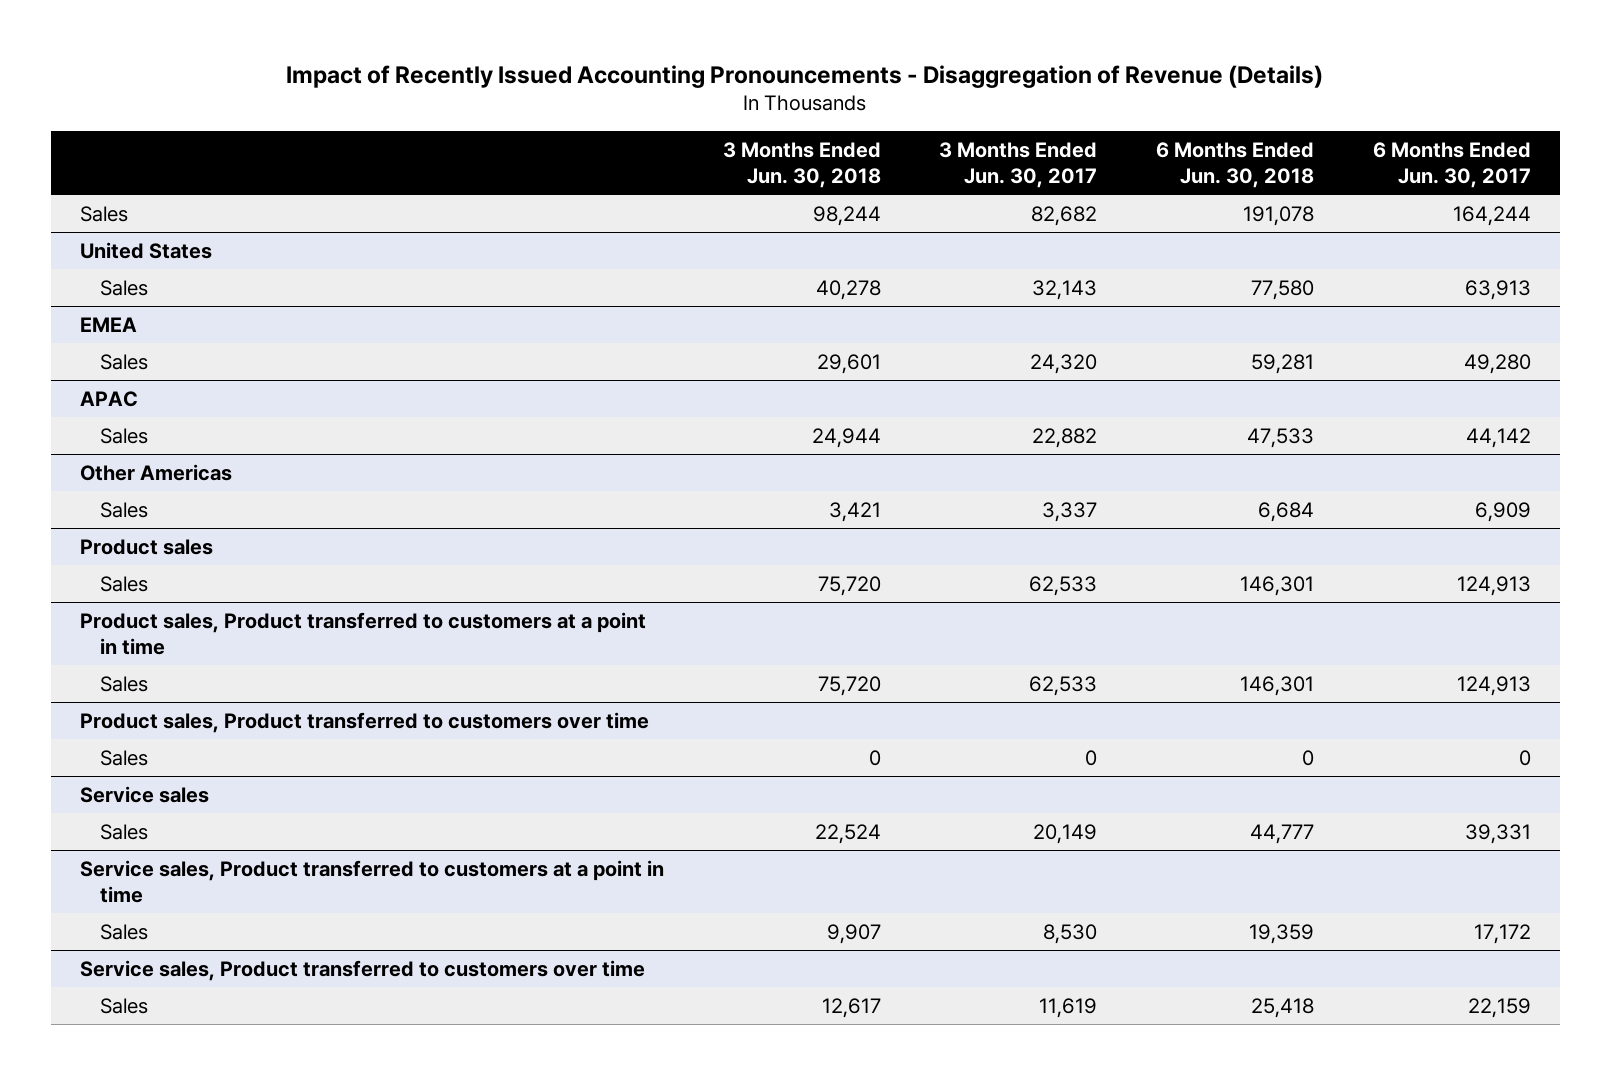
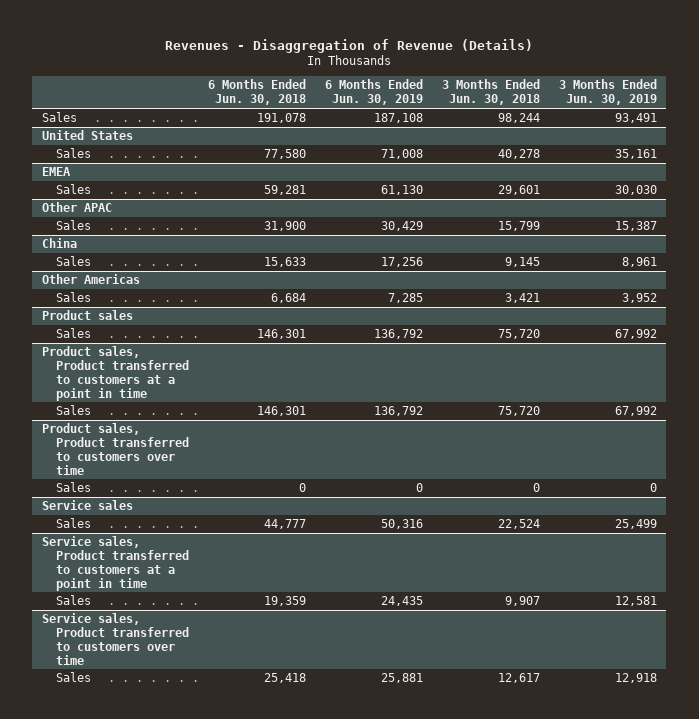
- Impact of Recently Issued Accounting Pronouncements - Disaggregation of Revenue (Details)
+ Revenues - Disaggregation of Revenue (Details)
- | 3 Months Ended Jun. 30, 2018 | 3 Months Ended Jun. 30, 2017 | 6 Months Ended Jun. 30, 2018 | 6 Months Ended Jun. 30, 2017
+ | 6 Months Ended Jun. 30, 2018 | 6 Months Ended Jun. 30, 2019 | 3 Months Ended Jun. 30, 2018 | 3 Months Ended Jun. 30, 2019
- APAC
- Sales | 24,944 | 22,882 | 47,533 | 44,142
+ Other APAC
+ Sales | 31,900 | 30,429 | 15,799 | 15,387
+ China
+ Sales | 15,633 | 17,256 | 9,145 | 8,961

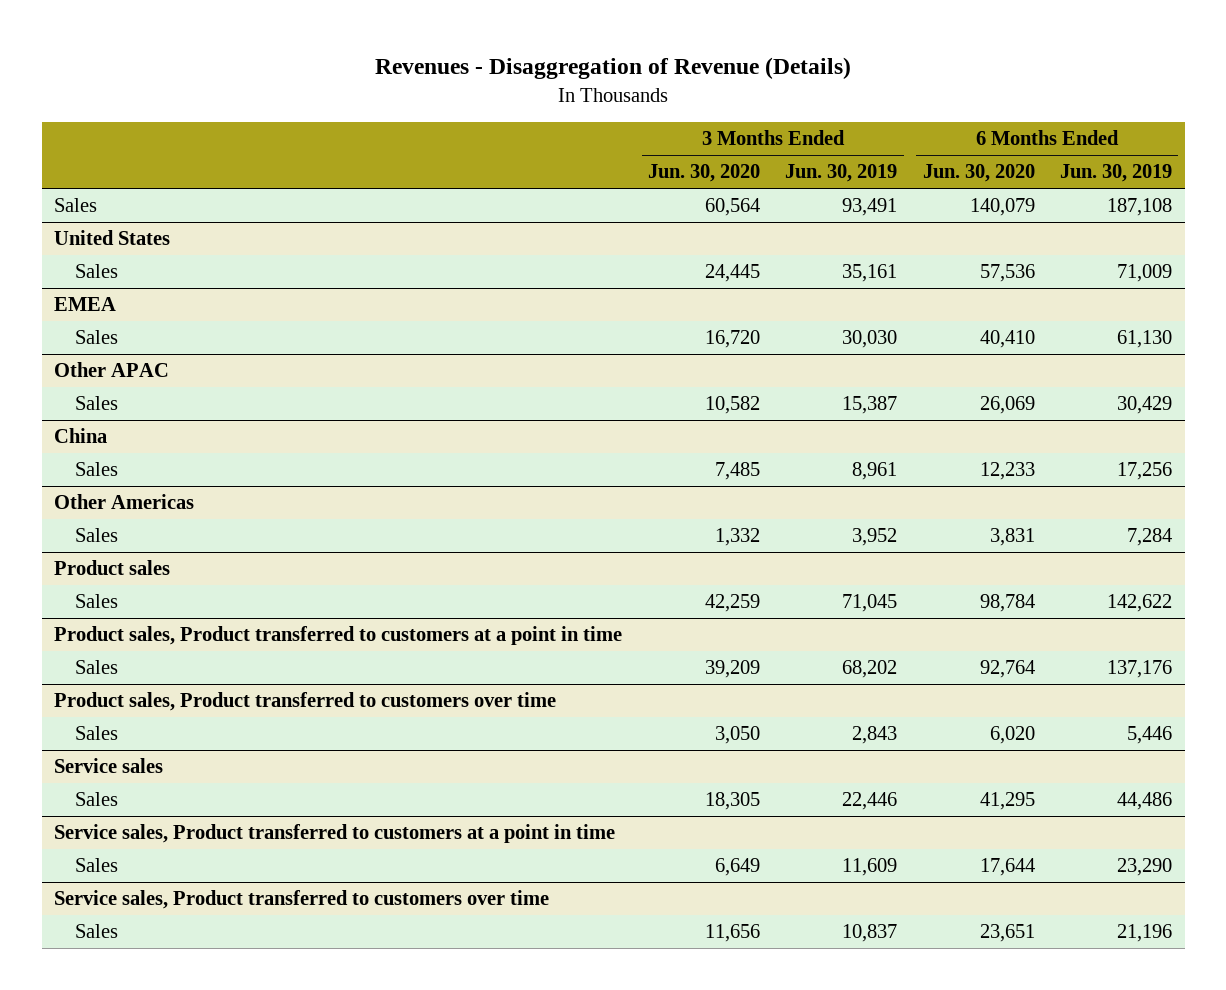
- | 6 Months Ended Jun. 30, 2018 | 6 Months Ended Jun. 30, 2019 | 3 Months Ended Jun. 30, 2018 | 3 Months Ended Jun. 30, 2019
+ | 3 Months Ended Jun. 30, 2020 | 3 Months Ended Jun. 30, 2019 | 6 Months Ended Jun. 30, 2020 | 6 Months Ended Jun. 30, 2019
@ United States
- Sales | 77,580 | 71,008 | 40,278 | 35,161
+ Sales | 24,445 | 35,161 | 57,536 | 71,009
@ Other Americas
- Sales | 6,684 | 7,285 | 3,421 | 3,952
+ Sales | 1,332 | 3,952 | 3,831 | 7,284
@ Product sales
- Sales | 146,301 | 136,792 | 75,720 | 67,992
+ Sales | 42,259 | 71,045 | 98,784 | 142,622
@ Product sales, Product transferred to customers at a point in time
- Sales | 146,301 | 136,792 | 75,720 | 67,992
+ Sales | 39,209 | 68,202 | 92,764 | 137,176
@ Product sales, Product transferred to customers over time
- Sales | 0 | 0 | 0 | 0
+ Sales | 3,050 | 2,843 | 6,020 | 5,446
@ Service sales
- Sales | 44,777 | 50,316 | 22,524 | 25,499
+ Sales | 18,305 | 22,446 | 41,295 | 44,486
@ Service sales, Product transferred to customers at a point in time
- Sales | 19,359 | 24,435 | 9,907 | 12,581
+ Sales | 6,649 | 11,609 | 17,644 | 23,290
@ Service sales, Product transferred to customers over time
- Sales | 25,418 | 25,881 | 12,617 | 12,918
+ Sales | 11,656 | 10,837 | 23,651 | 21,196

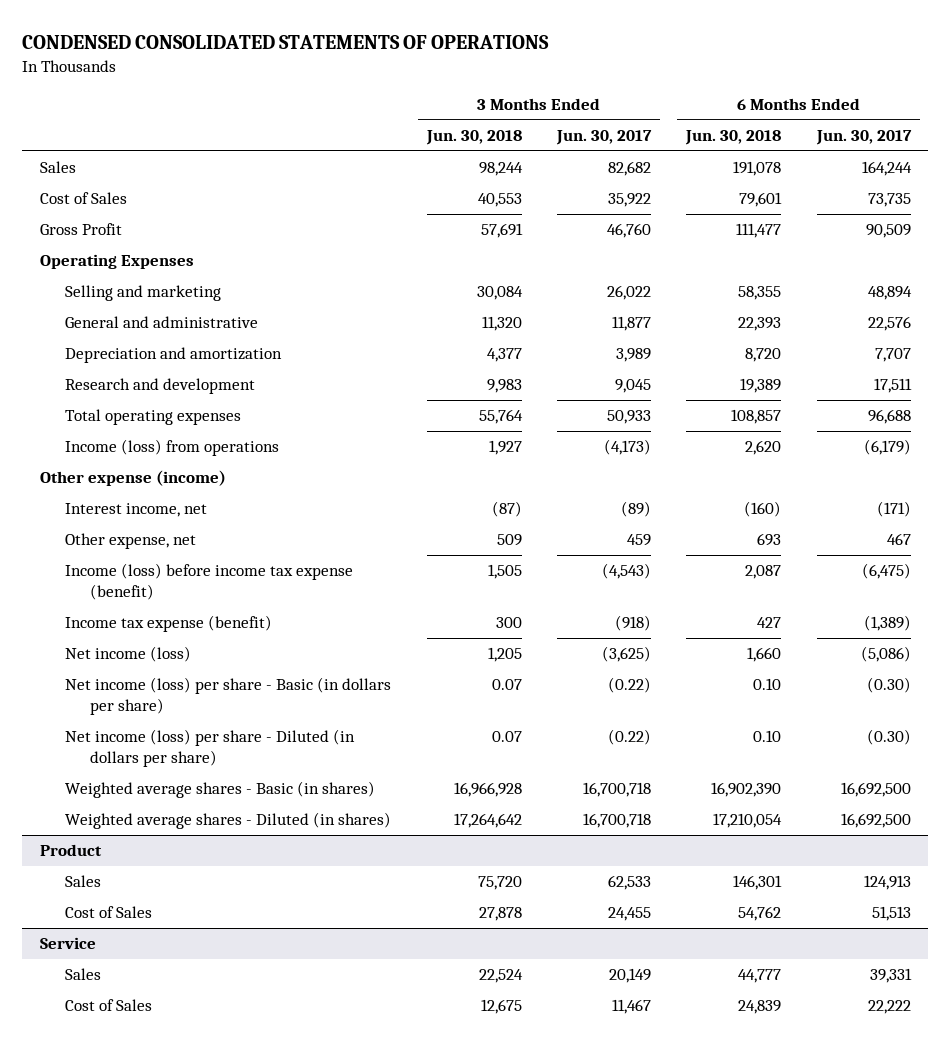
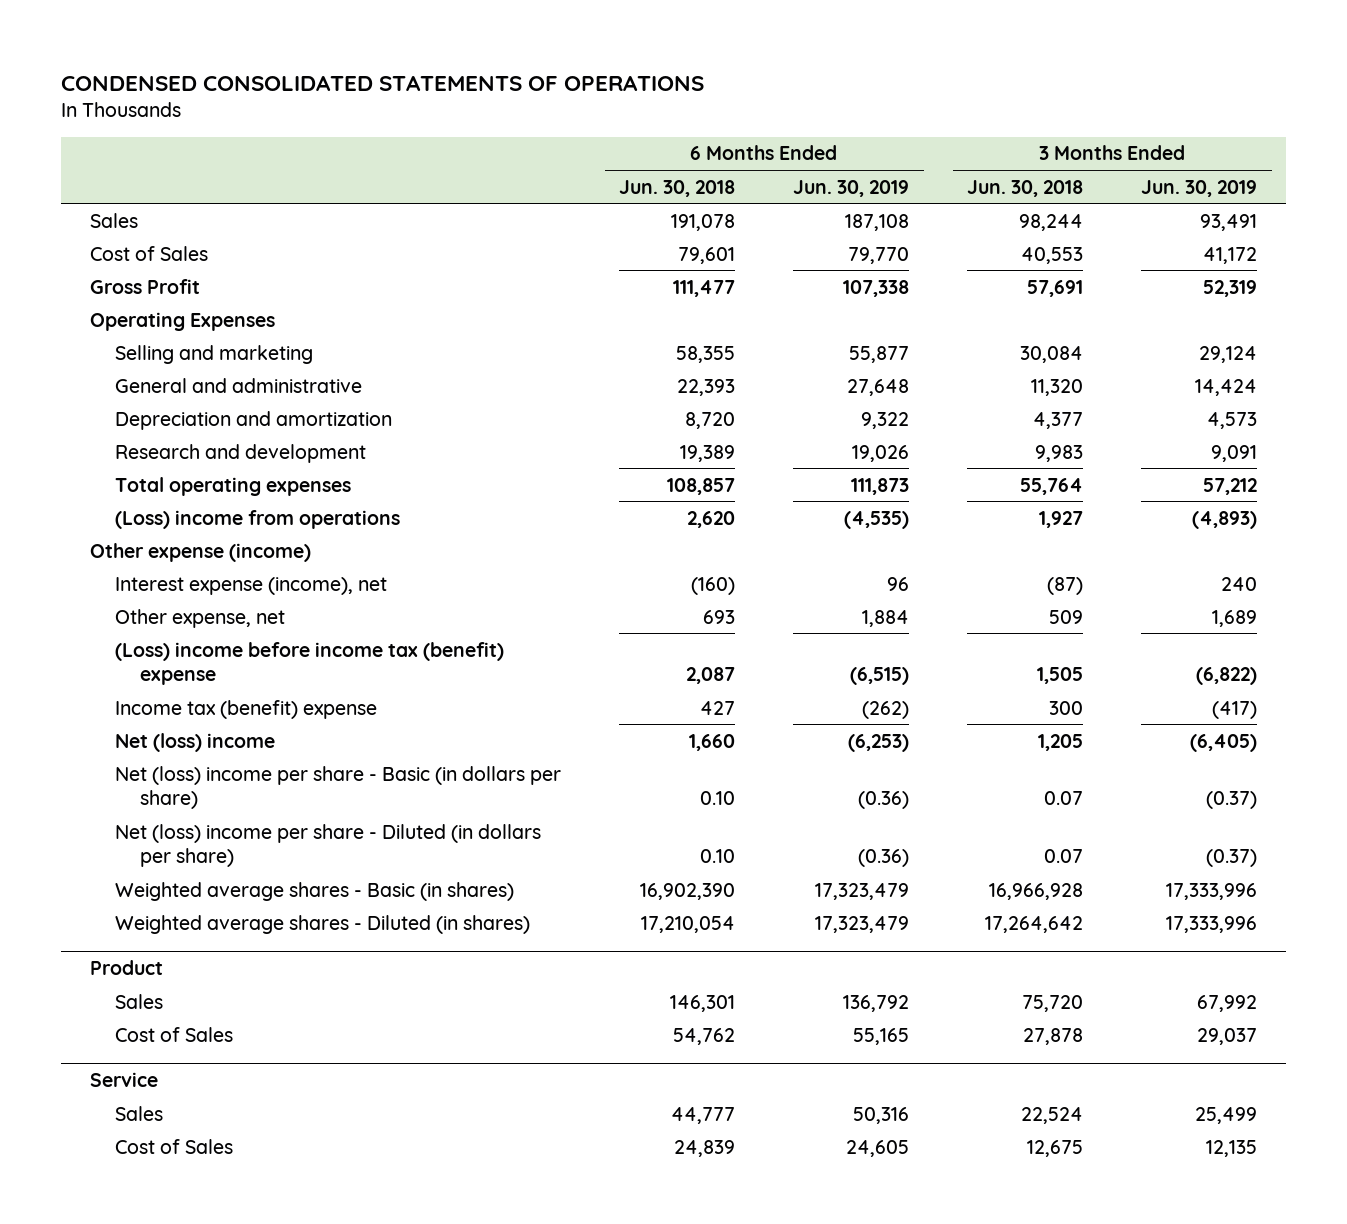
- | 3 Months Ended Jun. 30, 2018 | 3 Months Ended Jun. 30, 2017 | 6 Months Ended Jun. 30, 2018 | 6 Months Ended Jun. 30, 2017
+ | 6 Months Ended Jun. 30, 2018 | 6 Months Ended Jun. 30, 2019 | 3 Months Ended Jun. 30, 2018 | 3 Months Ended Jun. 30, 2019
- Income (loss) from operations | 1,927 | (4,173) | 2,620 | (6,179)
+ (Loss) income from operations | 2,620 | (4,535) | 1,927 | (4,893)
- Interest income, net | (87) | (89) | (160) | (171)
+ Interest expense (income), net | (160) | 96 | (87) | 240
- Income (loss) before income tax expense (benefit) | 1,505 | (4,543) | 2,087 | (6,475)
- Income tax expense (benefit) | 300 | (918) | 427 | (1,389)
- Net income (loss) | 1,205 | (3,625) | 1,660 | (5,086)
- Net income (loss) per share - Basic (in dollars per share) | 0.07 | (0.22) | 0.10 | (0.30)
- Net income (loss) per share - Diluted (in dollars per share) | 0.07 | (0.22) | 0.10 | (0.30)
+ (Loss) income before income tax (benefit) expense | 2,087 | (6,515) | 1,505 | (6,822)
+ Income tax (benefit) expense | 427 | (262) | 300 | (417)
+ Net (loss) income | 1,660 | (6,253) | 1,205 | (6,405)
+ Net (loss) income per share - Basic (in dollars per share) | 0.10 | (0.36) | 0.07 | (0.37)
+ Net (loss) income per share - Diluted (in dollars per share) | 0.10 | (0.36) | 0.07 | (0.37)

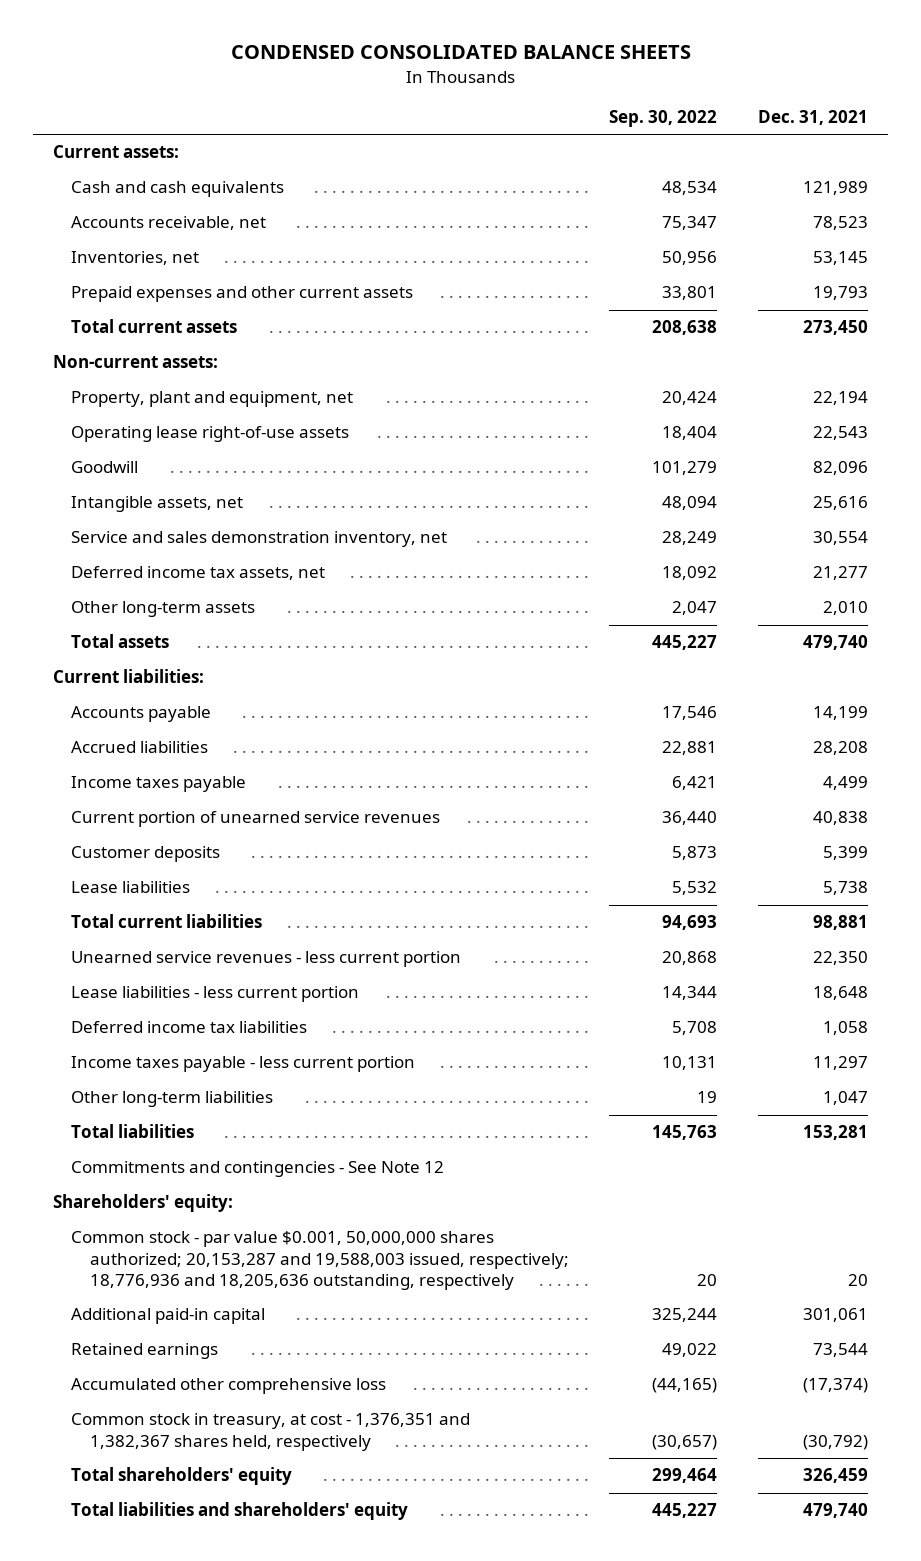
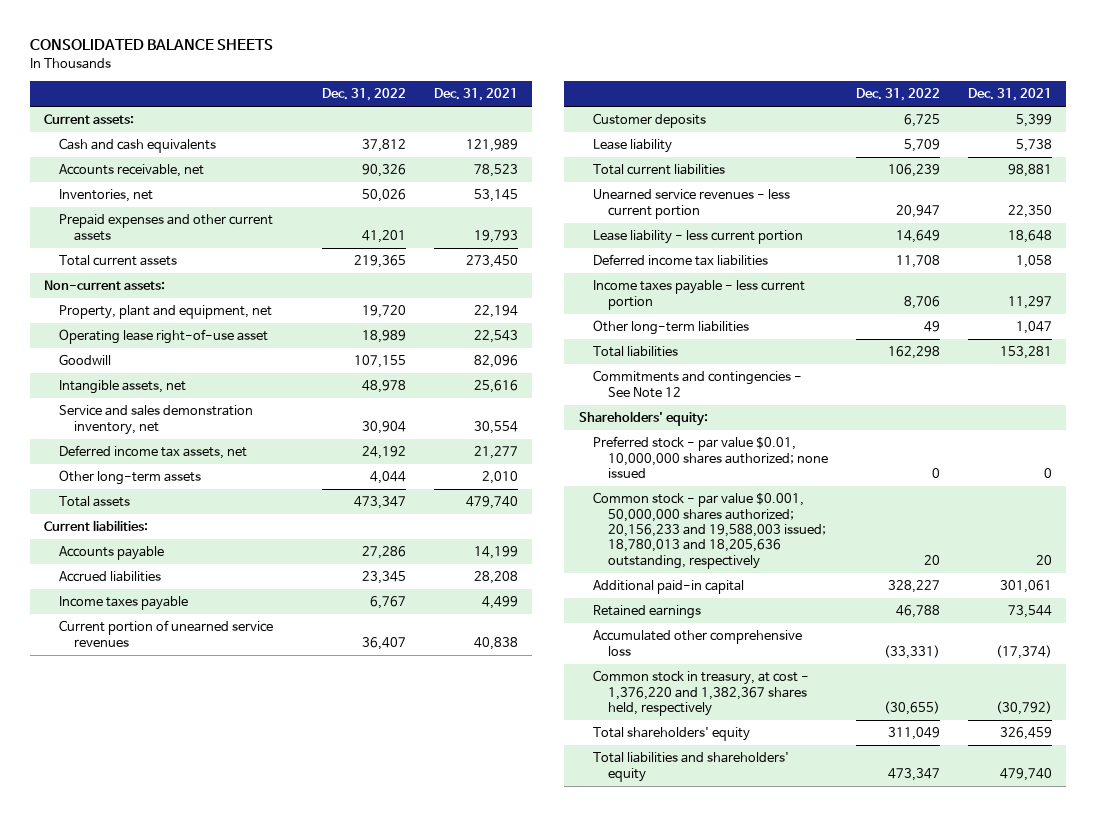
- CONDENSED CONSOLIDATED BALANCE SHEETS
+ CONSOLIDATED BALANCE SHEETS
- | Sep. 30, 2022 | Dec. 31, 2021
+ | Dec. 31, 2022 | Dec. 31, 2021
- Operating lease right-of-use assets | 18,404 | 22,543
+ Operating lease right-of-use asset | 18,989 | 22,543
- Lease liabilities | 5,532 | 5,738
+ Lease liability | 5,709 | 5,738
- Lease liabilities - less current portion | 14,344 | 18,648
+ Lease liability - less current portion | 14,649 | 18,648
- Common stock - par value $0.001, 50,000,000 shares authorized; 20,153,287 and 19,588,003 issued, respectively; 18,776,936 and 18,205,636 outstanding, respectively | 20 | 20
+ Preferred stock - par value $0.01, 10,000,000 shares authorized; none issued | 0 | 0
+ Common stock - par value $0.001, 50,000,000 shares authorized; 20,156,233 and 19,588,003 issued; 18,780,013 and 18,205,636 outstanding, respectively | 20 | 20
- Common stock in treasury, at cost - 1,376,351 and 1,382,367 shares held, respectively | (30,657) | (30,792)
+ Common stock in treasury, at cost - 1,376,220 and 1,382,367 shares held, respectively | (30,655) | (30,792)

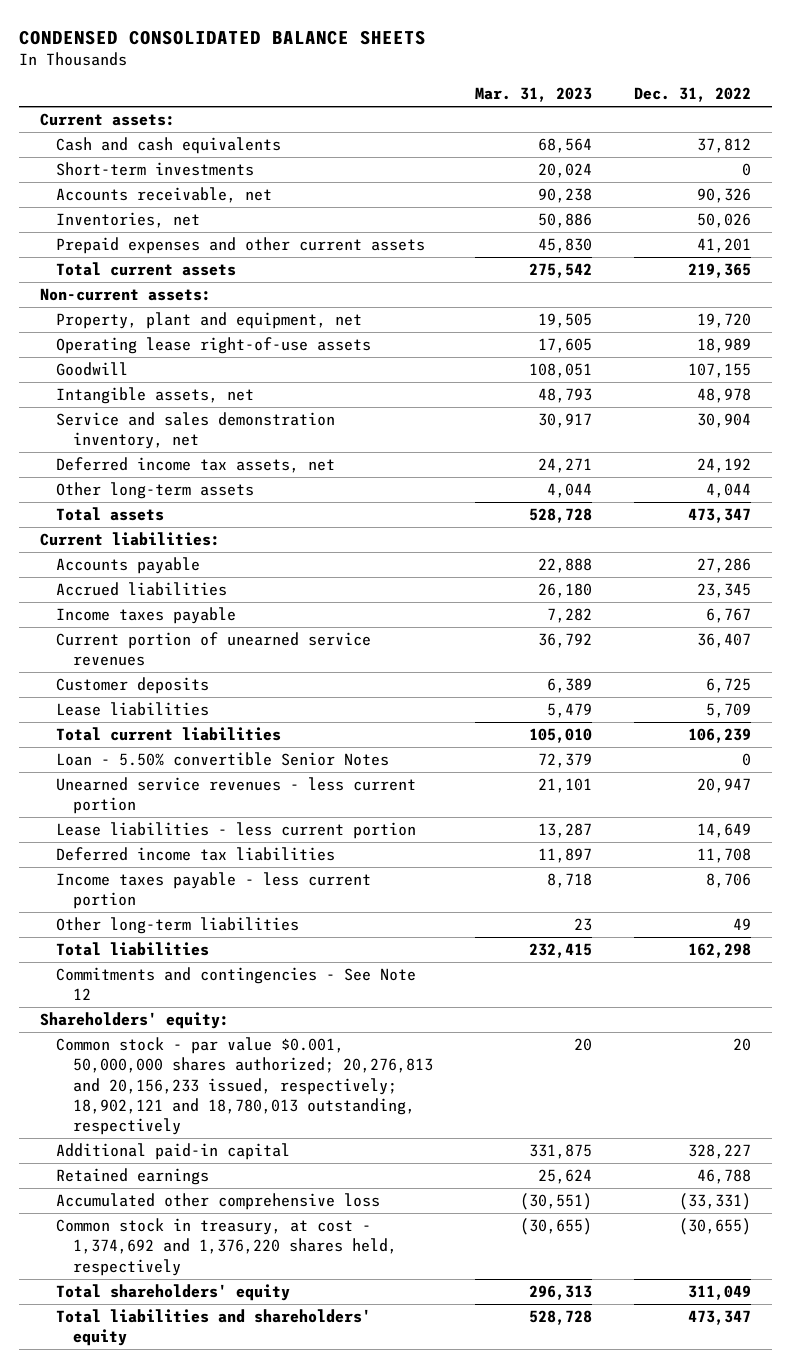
- CONSOLIDATED BALANCE SHEETS
+ CONDENSED CONSOLIDATED BALANCE SHEETS
- | Dec. 31, 2022 | Dec. 31, 2021
+ | Mar. 31, 2023 | Dec. 31, 2022
+ Short-term investments | 20,024 | 0
- Operating lease right-of-use asset | 18,989 | 22,543
+ Operating lease right-of-use assets | 17,605 | 18,989
- Lease liability | 5,709 | 5,738
+ Lease liabilities | 5,479 | 5,709
+ Loan - 5.50% convertible Senior Notes | 72,379 | 0
- Lease liability - less current portion | 14,649 | 18,648
+ Lease liabilities - less current portion | 13,287 | 14,649
- Preferred stock - par value $0.01, 10,000,000 shares authorized; none issued | 0 | 0
- Common stock - par value $0.001, 50,000,000 shares authorized; 20,156,233 and 19,588,003 issued; 18,780,013 and 18,205,636 outstanding, respectively | 20 | 20
+ Common stock - par value $0.001, 50,000,000 shares authorized; 20,276,813 and 20,156,233 issued, respectively; 18,902,121 and 18,780,013 outstanding, respectively | 20 | 20
- Common stock in treasury, at cost - 1,376,220 and 1,382,367 shares held, respectively | (30,655) | (30,792)
+ Common stock in treasury, at cost - 1,374,692 and 1,376,220 shares held, respectively | (30,655) | (30,655)

